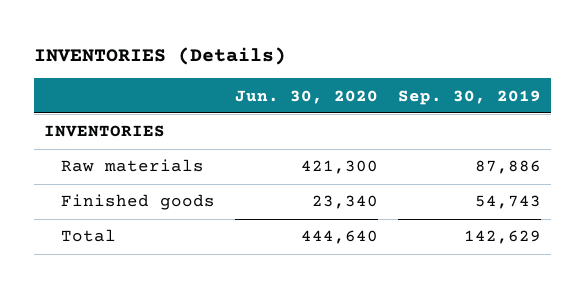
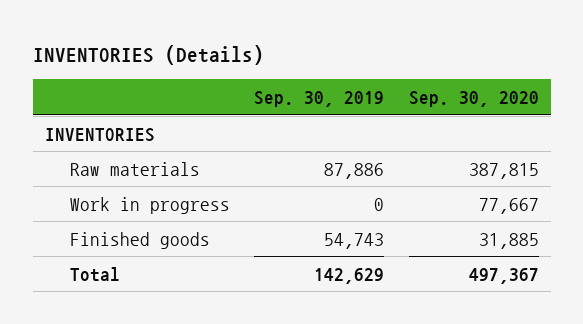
- | Jun. 30, 2020 | Sep. 30, 2019
+ | Sep. 30, 2019 | Sep. 30, 2020
+ Work in progress | 0 | 77,667

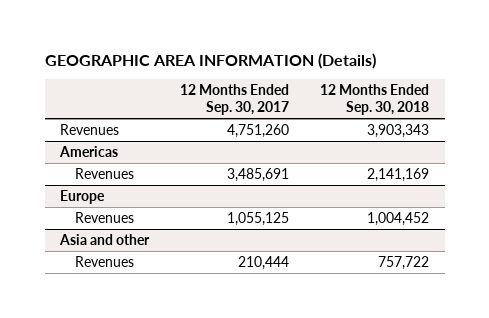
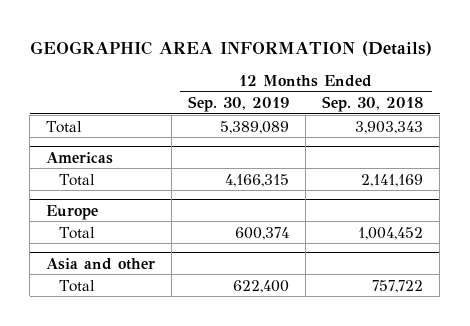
- | 12 Months Ended Sep. 30, 2017 | 12 Months Ended Sep. 30, 2018
+ | 12 Months Ended Sep. 30, 2019 | 12 Months Ended Sep. 30, 2018
- Revenues | 4,751,260 | 3,903,343
+ Total | 5,389,089 | 3,903,343
@ Americas
- Revenues | 3,485,691 | 2,141,169
+ Total | 4,166,315 | 2,141,169
@ Europe
- Revenues | 1,055,125 | 1,004,452
+ Total | 600,374 | 1,004,452
@ Asia and other
- Revenues | 210,444 | 757,722
+ Total | 622,400 | 757,722

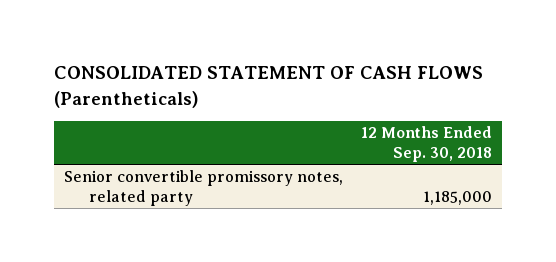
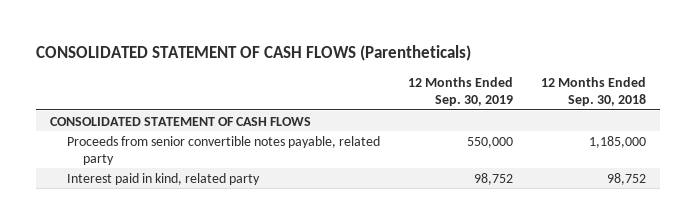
- | 12 Months Ended Sep. 30, 2018
+ | 12 Months Ended Sep. 30, 2019 | 12 Months Ended Sep. 30, 2018
- Senior convertible promissory notes, related party | 1,185,000
+ CONSOLIDATED STATEMENT OF CASH FLOWS
+ Proceeds from senior convertible notes payable, related party | 550,000 | 1,185,000
+ Interest paid in kind, related party | 98,752 | 98,752

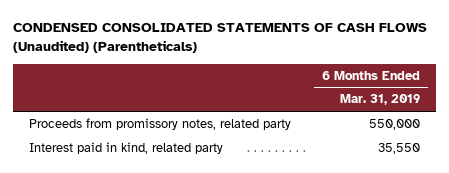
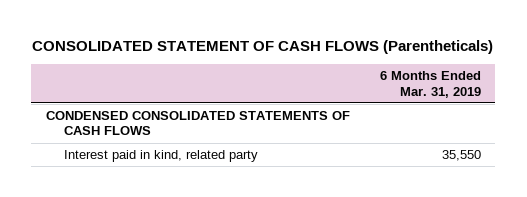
- CONDENSED CONSOLIDATED STATEMENTS OF CASH FLOWS (Unaudited) (Parentheticals)
+ CONSOLIDATED STATEMENT OF CASH FLOWS (Parentheticals)
- Proceeds from promissory notes, related party | 550,000
+ CONDENSED CONSOLIDATED STATEMENTS OF CASH FLOWS

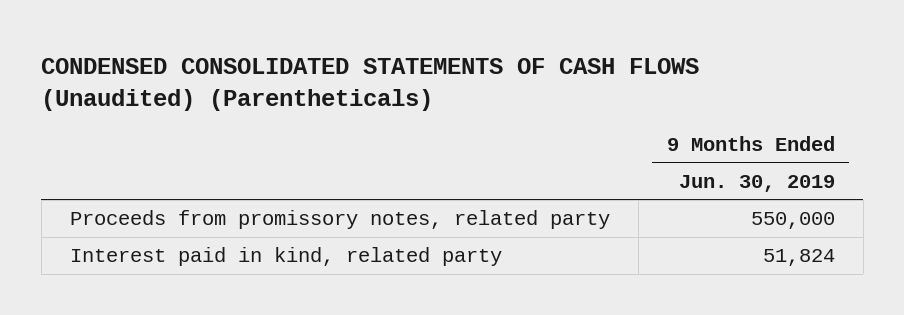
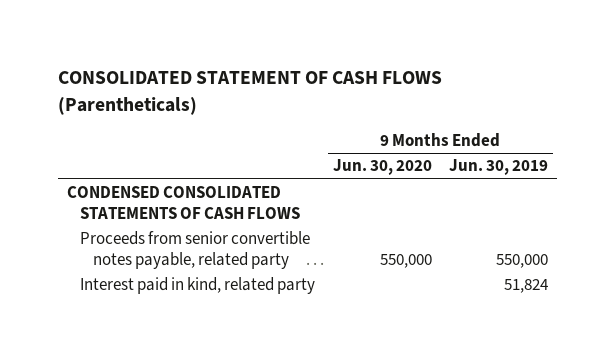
- CONDENSED CONSOLIDATED STATEMENTS OF CASH FLOWS (Unaudited) (Parentheticals)
+ CONSOLIDATED STATEMENT OF CASH FLOWS (Parentheticals)
- | 9 Months Ended Jun. 30, 2019
+ | 9 Months Ended Jun. 30, 2020 | 9 Months Ended Jun. 30, 2019
- Proceeds from promissory notes, related party | 550,000
+ CONDENSED CONSOLIDATED STATEMENTS OF CASH FLOWS
+ Proceeds from senior convertible notes payable, related party | 550,000 | 550,000

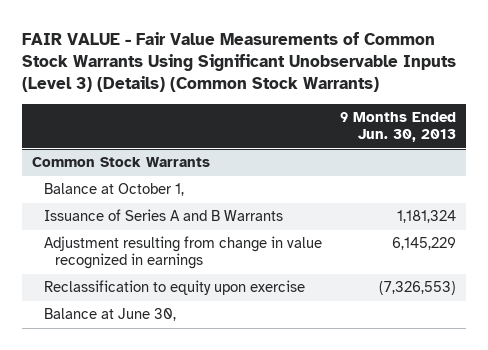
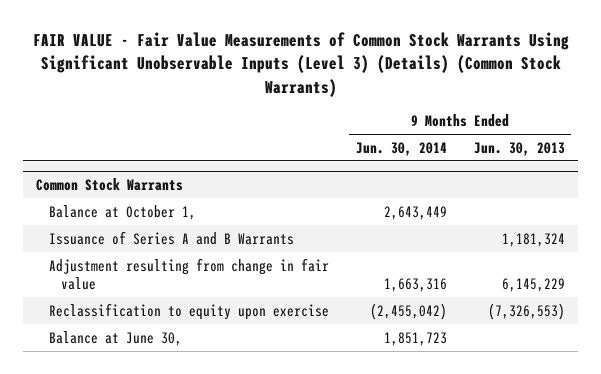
- | 9 Months Ended Jun. 30, 2013
+ | 9 Months Ended Jun. 30, 2014 | 9 Months Ended Jun. 30, 2013
@ Common Stock Warrants
- Adjustment resulting from change in value recognized in earnings | 6,145,229
+ Adjustment resulting from change in fair value | 1,663,316 | 6,145,229

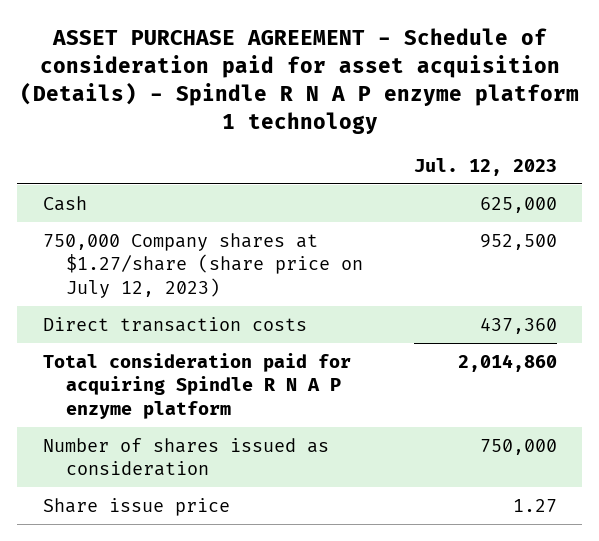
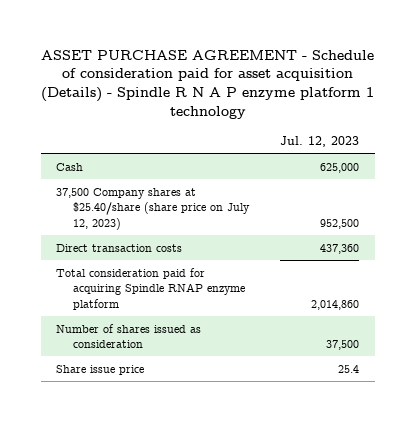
- 750,000 Company shares at $1.27/share (share price on July 12, 2023) | 952,500
+ 37,500 Company shares at $25.40/share (share price on July 12, 2023) | 952,500
- Total consideration paid for acquiring Spindle R N A P enzyme platform | 2,014,860
- Number of shares issued as consideration | 750,000
- Share issue price | 1.27
+ Total consideration paid for acquiring Spindle RNAP enzyme platform | 2,014,860
+ Number of shares issued as consideration | 37,500
+ Share issue price | 25.4

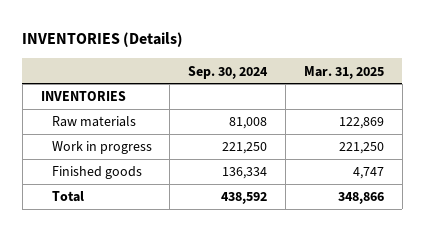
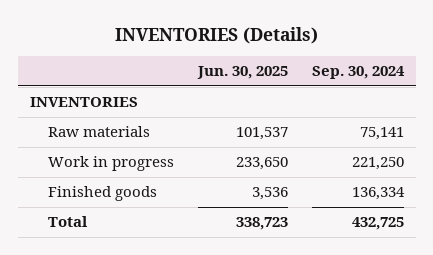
- | Sep. 30, 2024 | Mar. 31, 2025
+ | Jun. 30, 2025 | Sep. 30, 2024
- Raw materials | 81,008 | 122,869
+ Raw materials | 101,537 | 75,141
- Total | 438,592 | 348,866
+ Total | 338,723 | 432,725

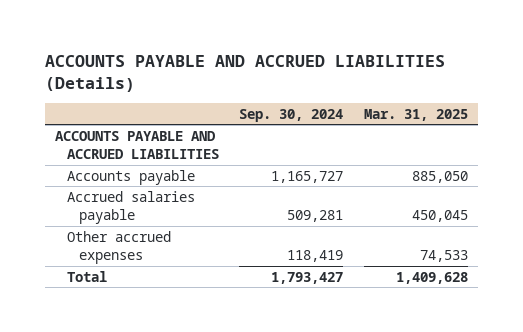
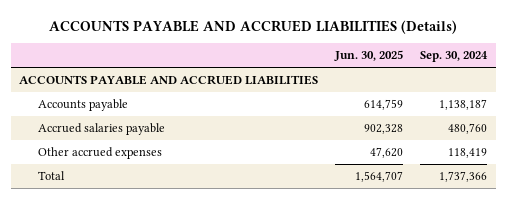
- | Sep. 30, 2024 | Mar. 31, 2025
+ | Jun. 30, 2025 | Sep. 30, 2024
- Accounts payable | 1,165,727 | 885,050
- Accrued salaries payable | 509,281 | 450,045
+ Accounts payable | 614,759 | 1,138,187
+ Accrued salaries payable | 902,328 | 480,760
- Total | 1,793,427 | 1,409,628
+ Total | 1,564,707 | 1,737,366

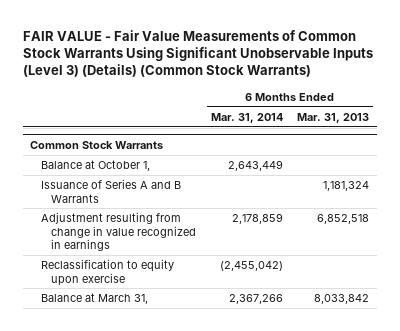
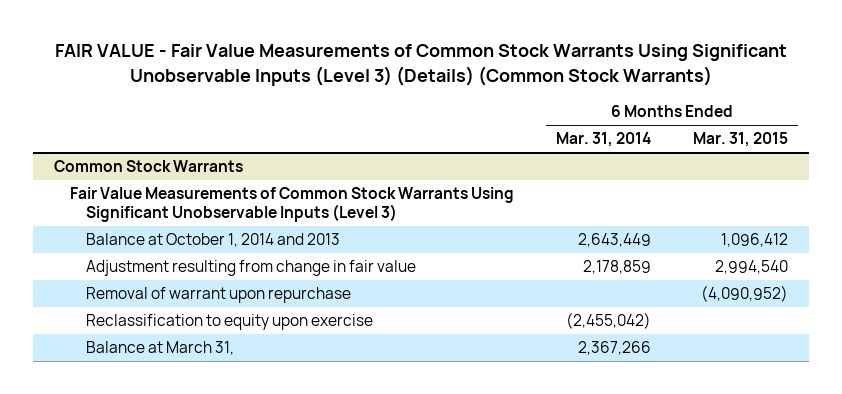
- | 6 Months Ended Mar. 31, 2014 | 6 Months Ended Mar. 31, 2013
+ | 6 Months Ended Mar. 31, 2014 | 6 Months Ended Mar. 31, 2015
@ Common Stock Warrants
- Balance at October 1, | 2,643,449 |
- Issuance of Series A and B Warrants | | 1,181,324
- Adjustment resulting from change in value recognized in earnings | 2,178,859 | 6,852,518
+ Fair Value Measurements of Common Stock Warrants Using Significant Unobservable Inputs (Level 3)
+ Balance at October 1, 2014 and 2013 | 2,643,449 | 1,096,412
+ Adjustment resulting from change in fair value | 2,178,859 | 2,994,540
+ Removal of warrant upon repurchase | | (4,090,952)

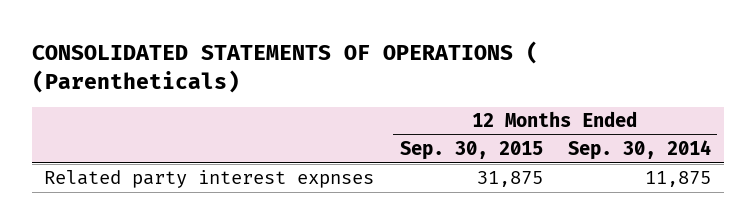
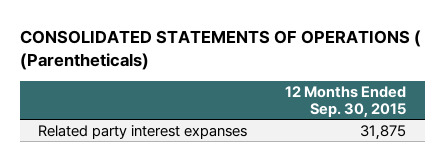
- | 12 Months Ended Sep. 30, 2015 | 12 Months Ended Sep. 30, 2014
+ | 12 Months Ended Sep. 30, 2015
- Related party interest expnses | 31,875 | 11,875
+ Related party interest expanses | 31,875

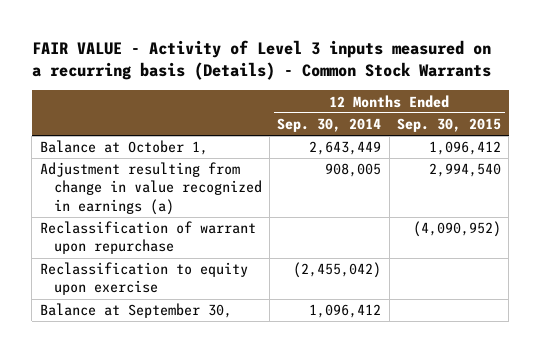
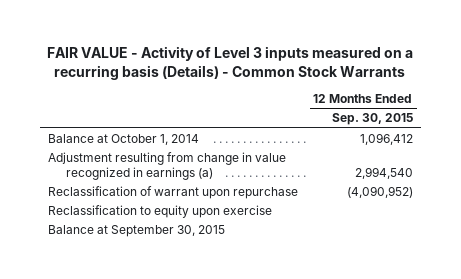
- | 12 Months Ended Sep. 30, 2014 | 12 Months Ended Sep. 30, 2015
+ | 12 Months Ended Sep. 30, 2015
- Balance at October 1, | 2,643,449 | 1,096,412
+ Balance at October 1, 2014 | 1,096,412
- Balance at September 30, | 1,096,412 |
+ Balance at September 30, 2015

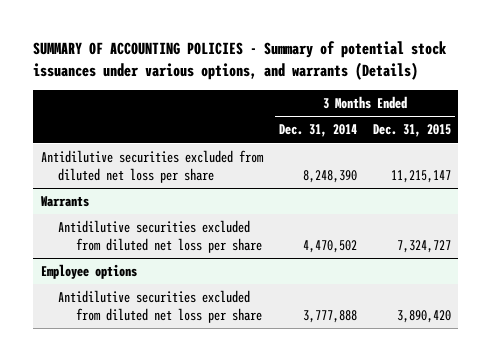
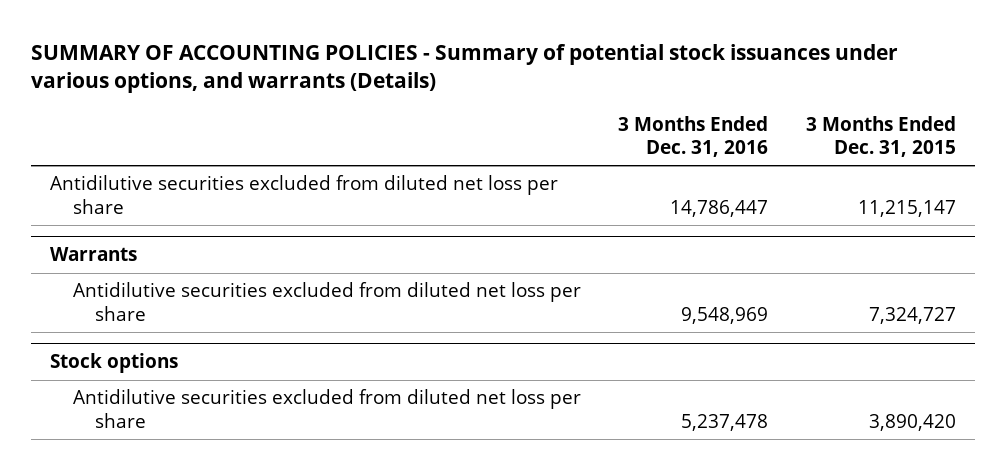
- | 3 Months Ended Dec. 31, 2014 | 3 Months Ended Dec. 31, 2015
+ | 3 Months Ended Dec. 31, 2016 | 3 Months Ended Dec. 31, 2015
- Employee options
+ Stock options

